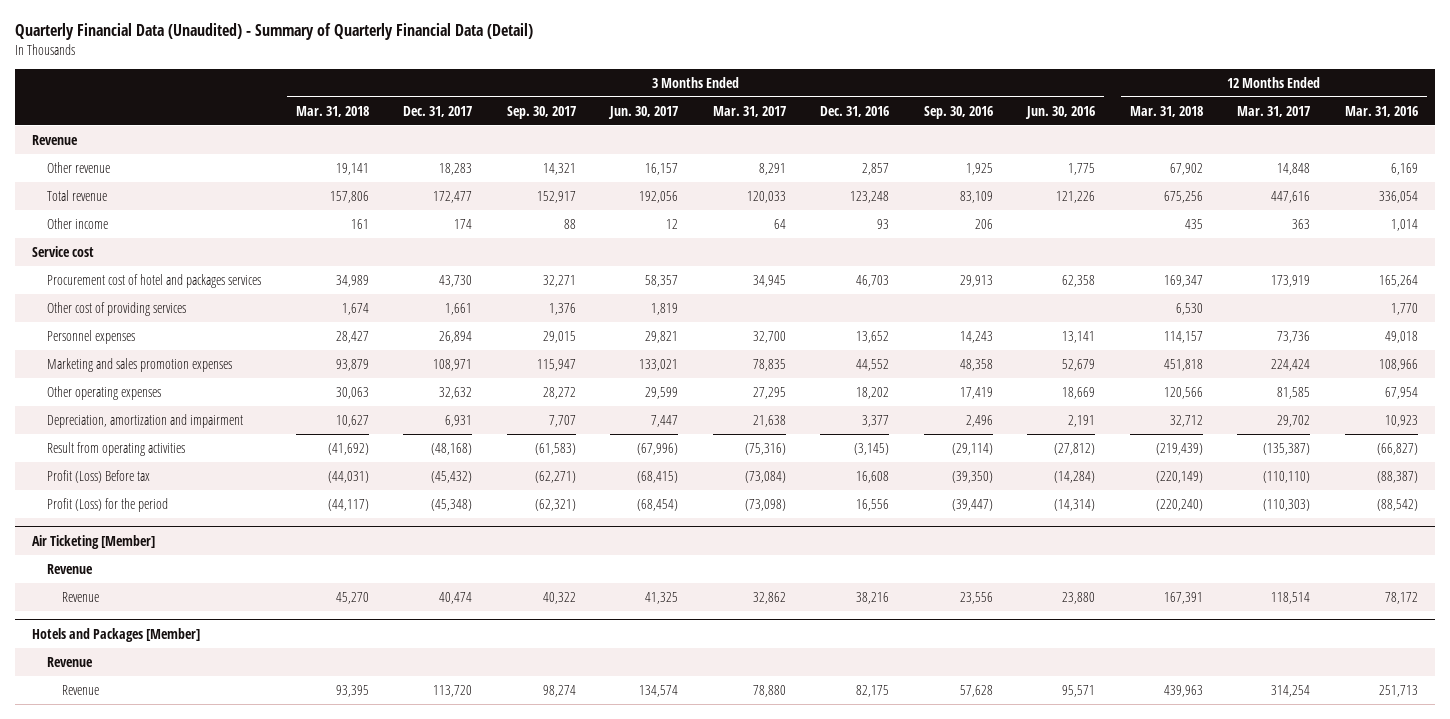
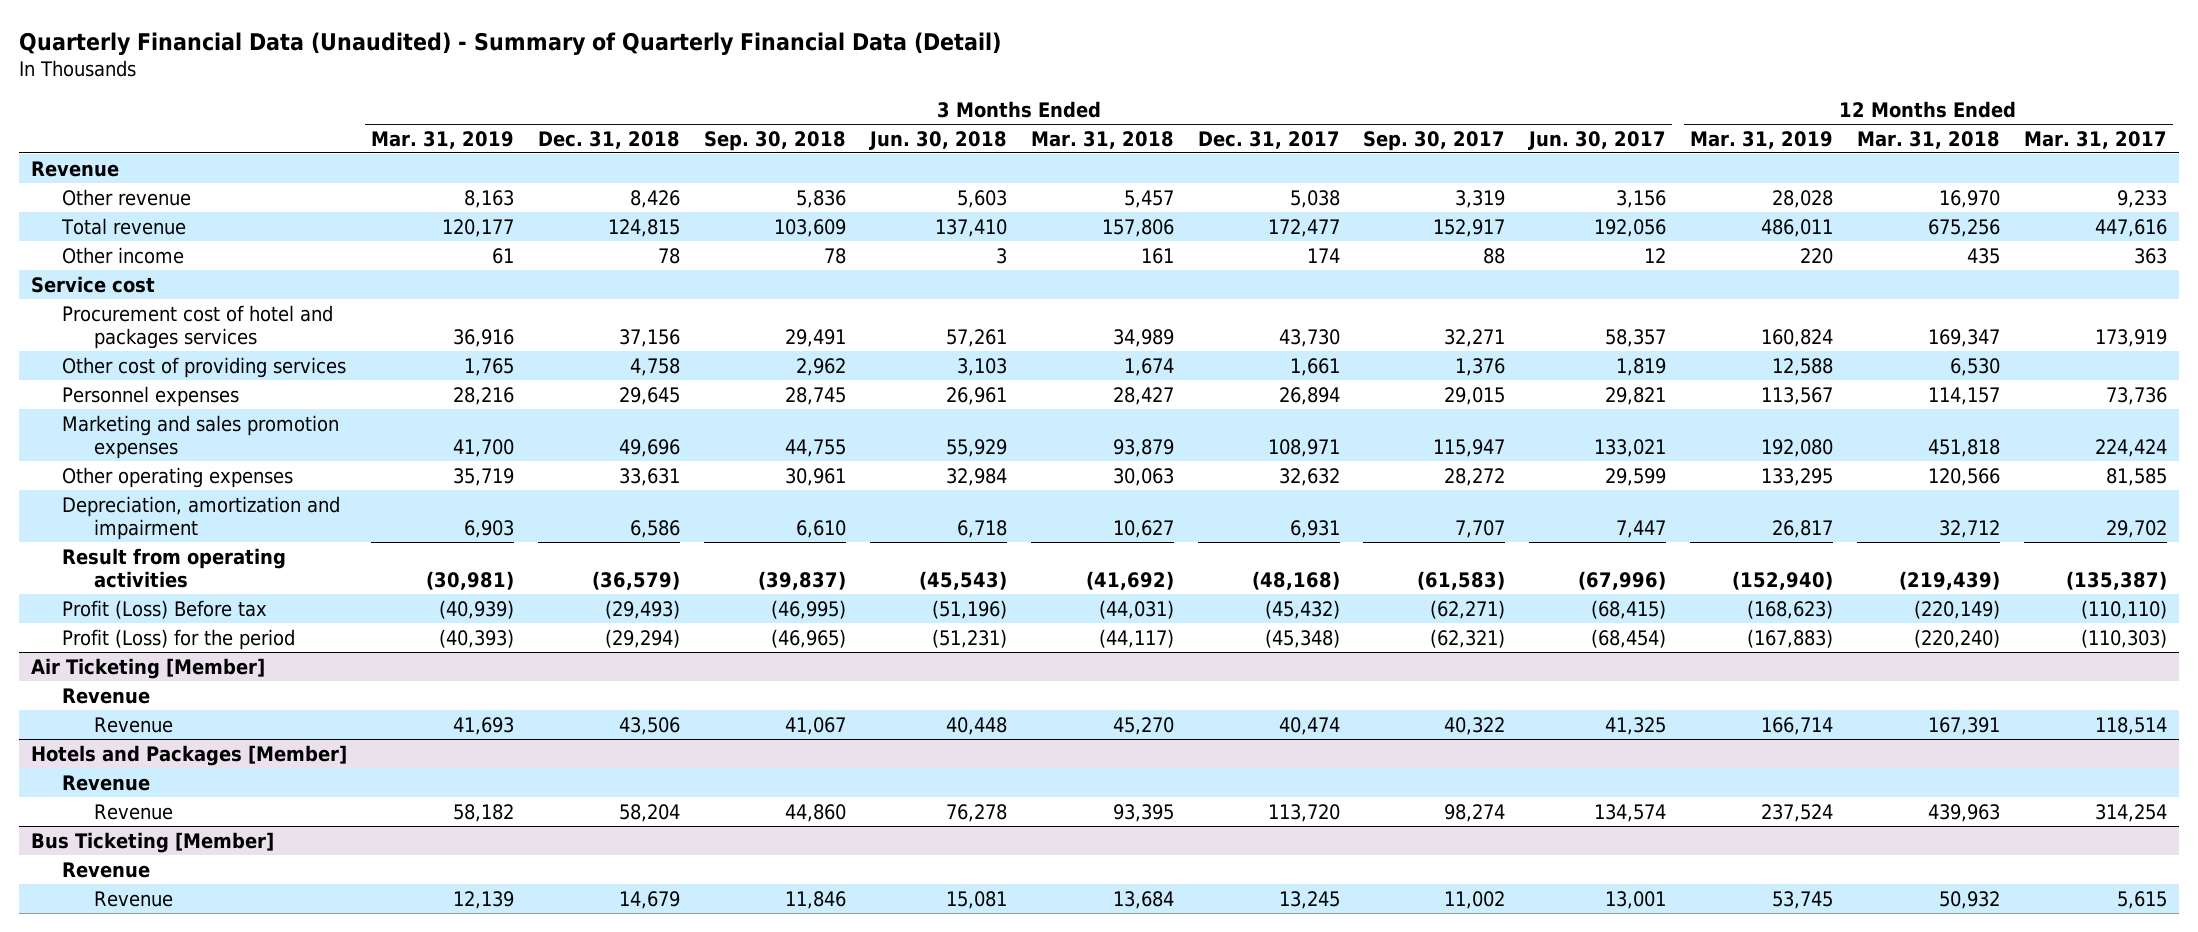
- | 3 Months Ended Mar. 31, 2018 | 3 Months Ended Dec. 31, 2017 | 3 Months Ended Sep. 30, 2017 | 3 Months Ended Jun. 30, 2017 | 3 Months Ended Mar. 31, 2017 | 3 Months Ended Dec. 31, 2016 | 3 Months Ended Sep. 30, 2016 | 3 Months Ended Jun. 30, 2016 | 12 Months Ended Mar. 31, 2018 | 12 Months Ended Mar. 31, 2017 | 12 Months Ended Mar. 31, 2016
+ | 3 Months Ended Mar. 31, 2019 | 3 Months Ended Dec. 31, 2018 | 3 Months Ended Sep. 30, 2018 | 3 Months Ended Jun. 30, 2018 | 3 Months Ended Mar. 31, 2018 | 3 Months Ended Dec. 31, 2017 | 3 Months Ended Sep. 30, 2017 | 3 Months Ended Jun. 30, 2017 | 12 Months Ended Mar. 31, 2019 | 12 Months Ended Mar. 31, 2018 | 12 Months Ended Mar. 31, 2017
- Other revenue | 19,141 | 18,283 | 14,321 | 16,157 | 8,291 | 2,857 | 1,925 | 1,775 | 67,902 | 14,848 | 6,169
+ Other revenue | 8,163 | 8,426 | 5,836 | 5,603 | 5,457 | 5,038 | 3,319 | 3,156 | 28,028 | 16,970 | 9,233
+ Bus Ticketing [Member]
+ Revenue
+ Revenue | 12,139 | 14,679 | 11,846 | 15,081 | 13,684 | 13,245 | 11,002 | 13,001 | 53,745 | 50,932 | 5,615

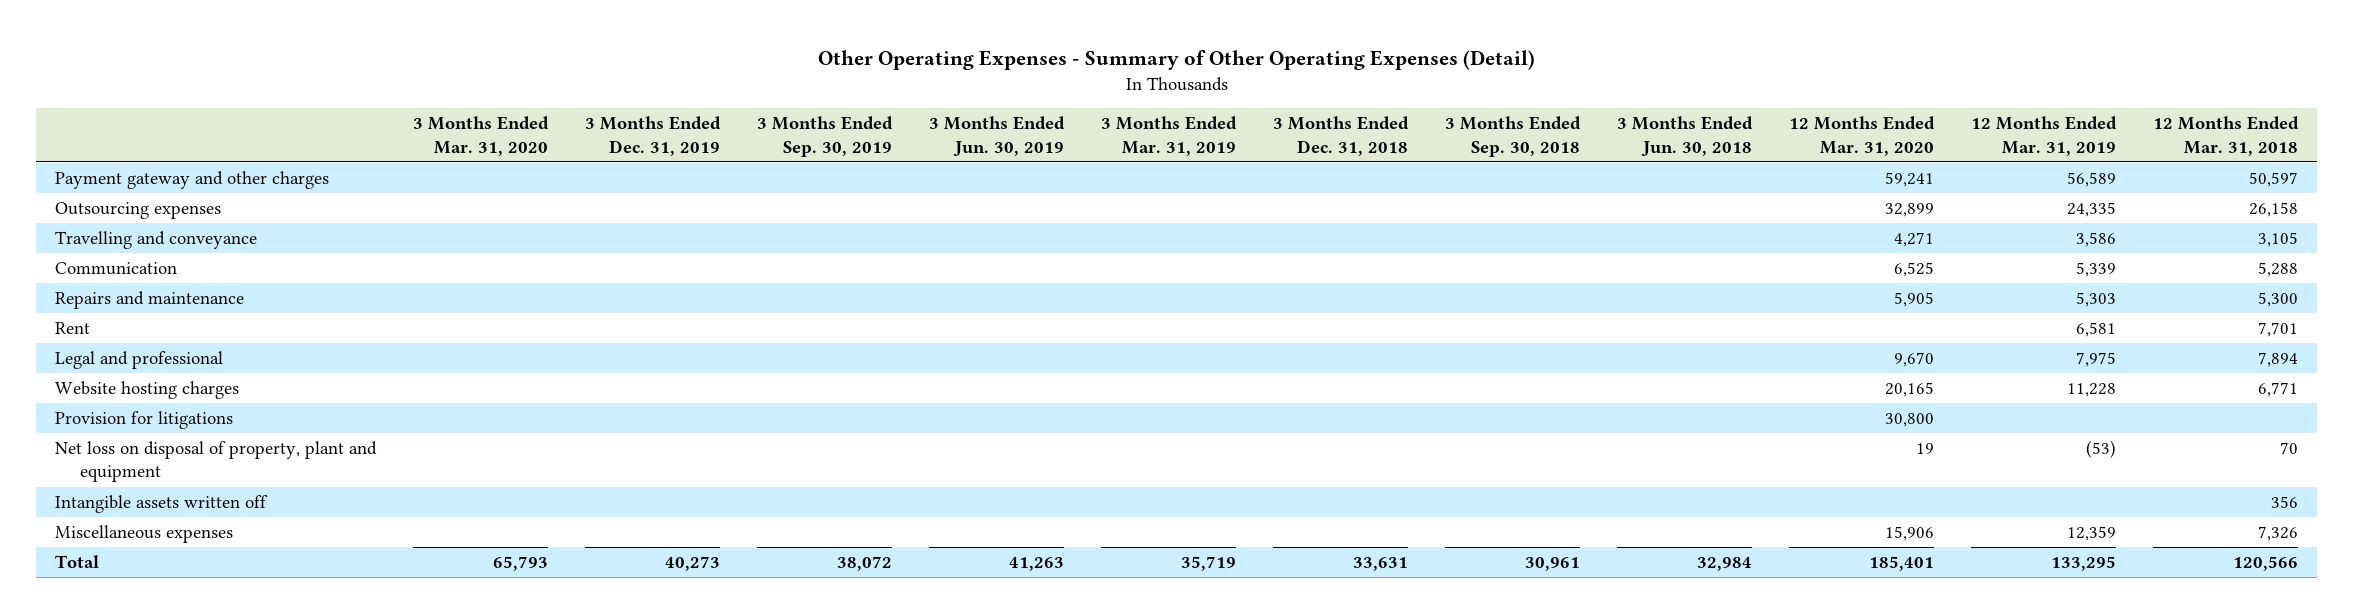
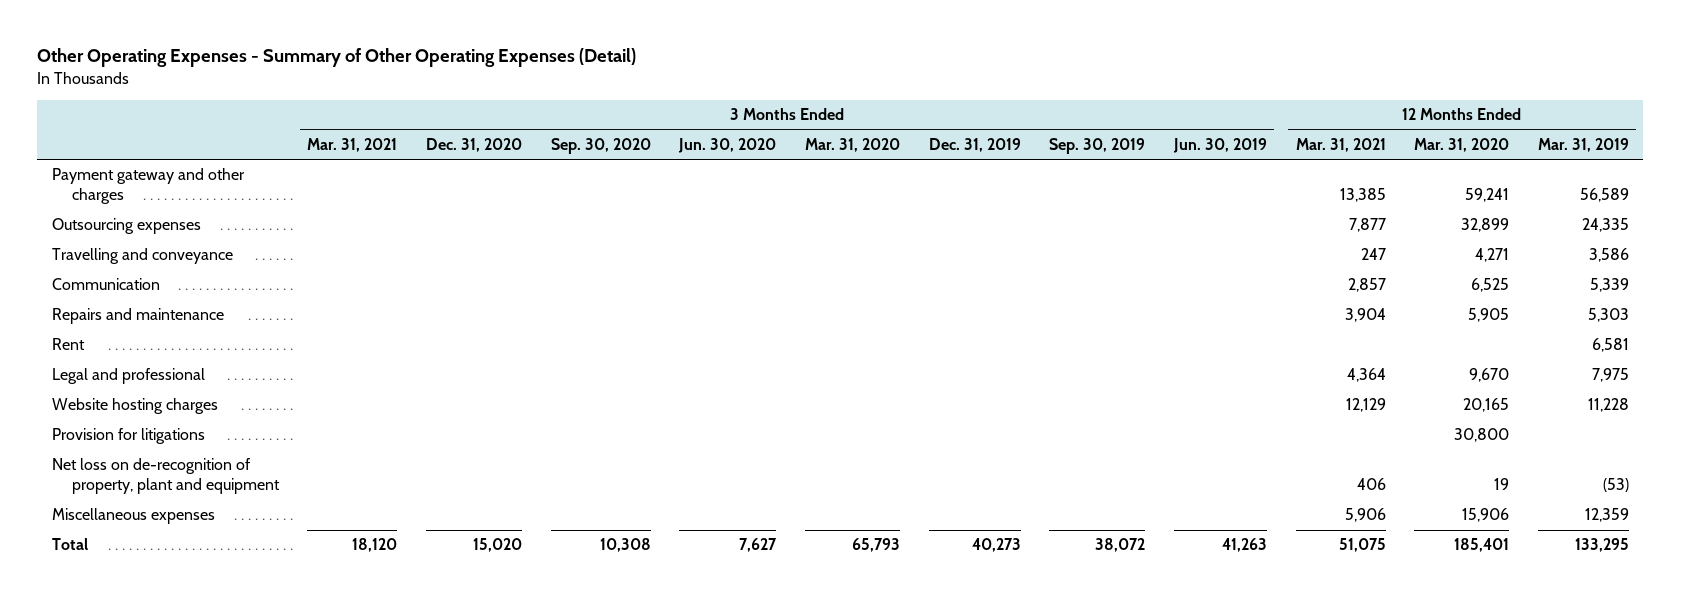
- | 3 Months Ended Mar. 31, 2020 | 3 Months Ended Dec. 31, 2019 | 3 Months Ended Sep. 30, 2019 | 3 Months Ended Jun. 30, 2019 | 3 Months Ended Mar. 31, 2019 | 3 Months Ended Dec. 31, 2018 | 3 Months Ended Sep. 30, 2018 | 3 Months Ended Jun. 30, 2018 | 12 Months Ended Mar. 31, 2020 | 12 Months Ended Mar. 31, 2019 | 12 Months Ended Mar. 31, 2018
+ | 3 Months Ended Mar. 31, 2021 | 3 Months Ended Dec. 31, 2020 | 3 Months Ended Sep. 30, 2020 | 3 Months Ended Jun. 30, 2020 | 3 Months Ended Mar. 31, 2020 | 3 Months Ended Dec. 31, 2019 | 3 Months Ended Sep. 30, 2019 | 3 Months Ended Jun. 30, 2019 | 12 Months Ended Mar. 31, 2021 | 12 Months Ended Mar. 31, 2020 | 12 Months Ended Mar. 31, 2019
- Net loss on disposal of property, plant and equipment | | | | | | | | | 19 | (53) | 70
- Intangible assets written off | | | | | | | | | | | 356
+ Net loss on de-recognition of property, plant and equipment | | | | | | | | | 406 | 19 | (53)

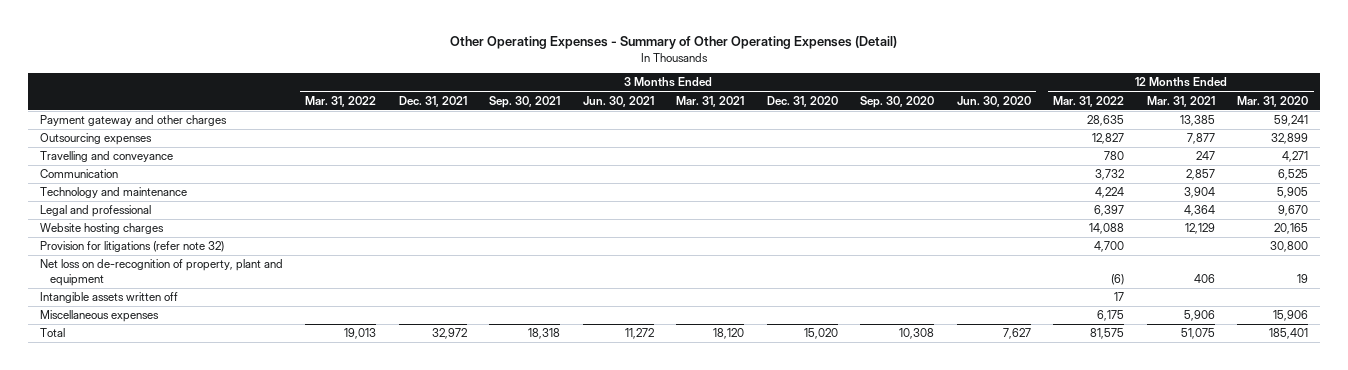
- | 3 Months Ended Mar. 31, 2021 | 3 Months Ended Dec. 31, 2020 | 3 Months Ended Sep. 30, 2020 | 3 Months Ended Jun. 30, 2020 | 3 Months Ended Mar. 31, 2020 | 3 Months Ended Dec. 31, 2019 | 3 Months Ended Sep. 30, 2019 | 3 Months Ended Jun. 30, 2019 | 12 Months Ended Mar. 31, 2021 | 12 Months Ended Mar. 31, 2020 | 12 Months Ended Mar. 31, 2019
+ | 3 Months Ended Mar. 31, 2022 | 3 Months Ended Dec. 31, 2021 | 3 Months Ended Sep. 30, 2021 | 3 Months Ended Jun. 30, 2021 | 3 Months Ended Mar. 31, 2021 | 3 Months Ended Dec. 31, 2020 | 3 Months Ended Sep. 30, 2020 | 3 Months Ended Jun. 30, 2020 | 12 Months Ended Mar. 31, 2022 | 12 Months Ended Mar. 31, 2021 | 12 Months Ended Mar. 31, 2020
- Repairs and maintenance | | | | | | | | | 3,904 | 5,905 | 5,303
- Rent | | | | | | | | | | | 6,581
+ Technology and maintenance | | | | | | | | | 4,224 | 3,904 | 5,905
- Provision for litigations | | | | | | | | | | 30,800 |
+ Provision for litigations (refer note 32) | | | | | | | | | 4,700 | | 30,800
+ Intangible assets written off | | | | | | | | | 17 | |

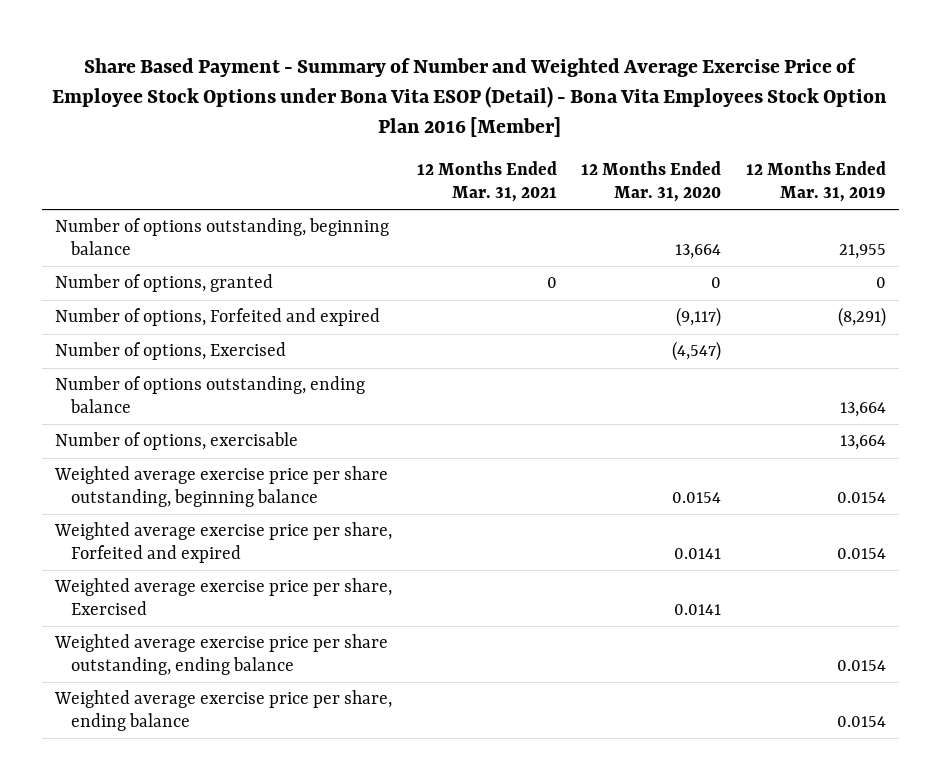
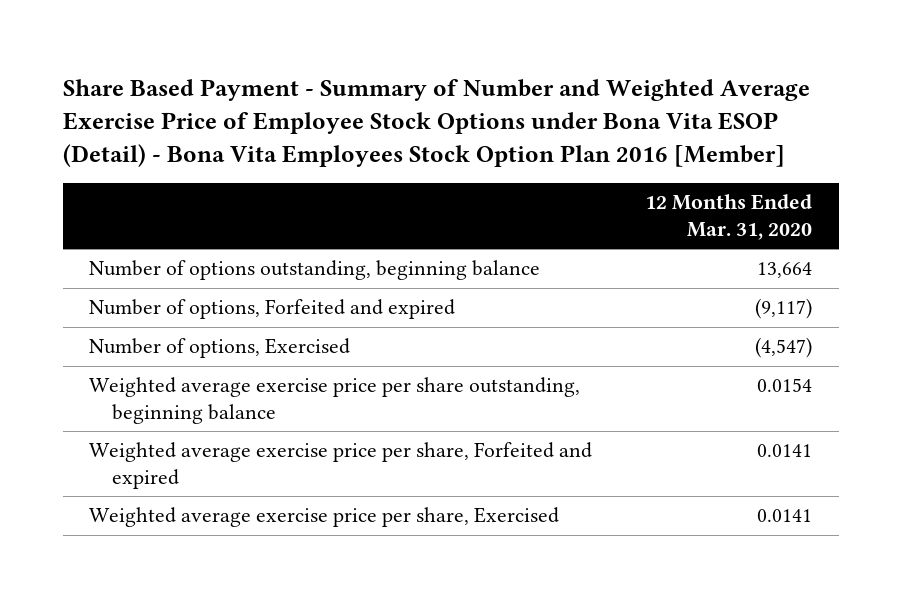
- | 12 Months Ended Mar. 31, 2021 | 12 Months Ended Mar. 31, 2020 | 12 Months Ended Mar. 31, 2019
+ | 12 Months Ended Mar. 31, 2020
- Number of options, granted | 0 | 0 | 0
- Number of options outstanding, ending balance | | | 13,664
- Number of options, exercisable | | | 13,664
- Weighted average exercise price per share outstanding, ending balance | | | 0.0154
- Weighted average exercise price per share, ending balance | | | 0.0154

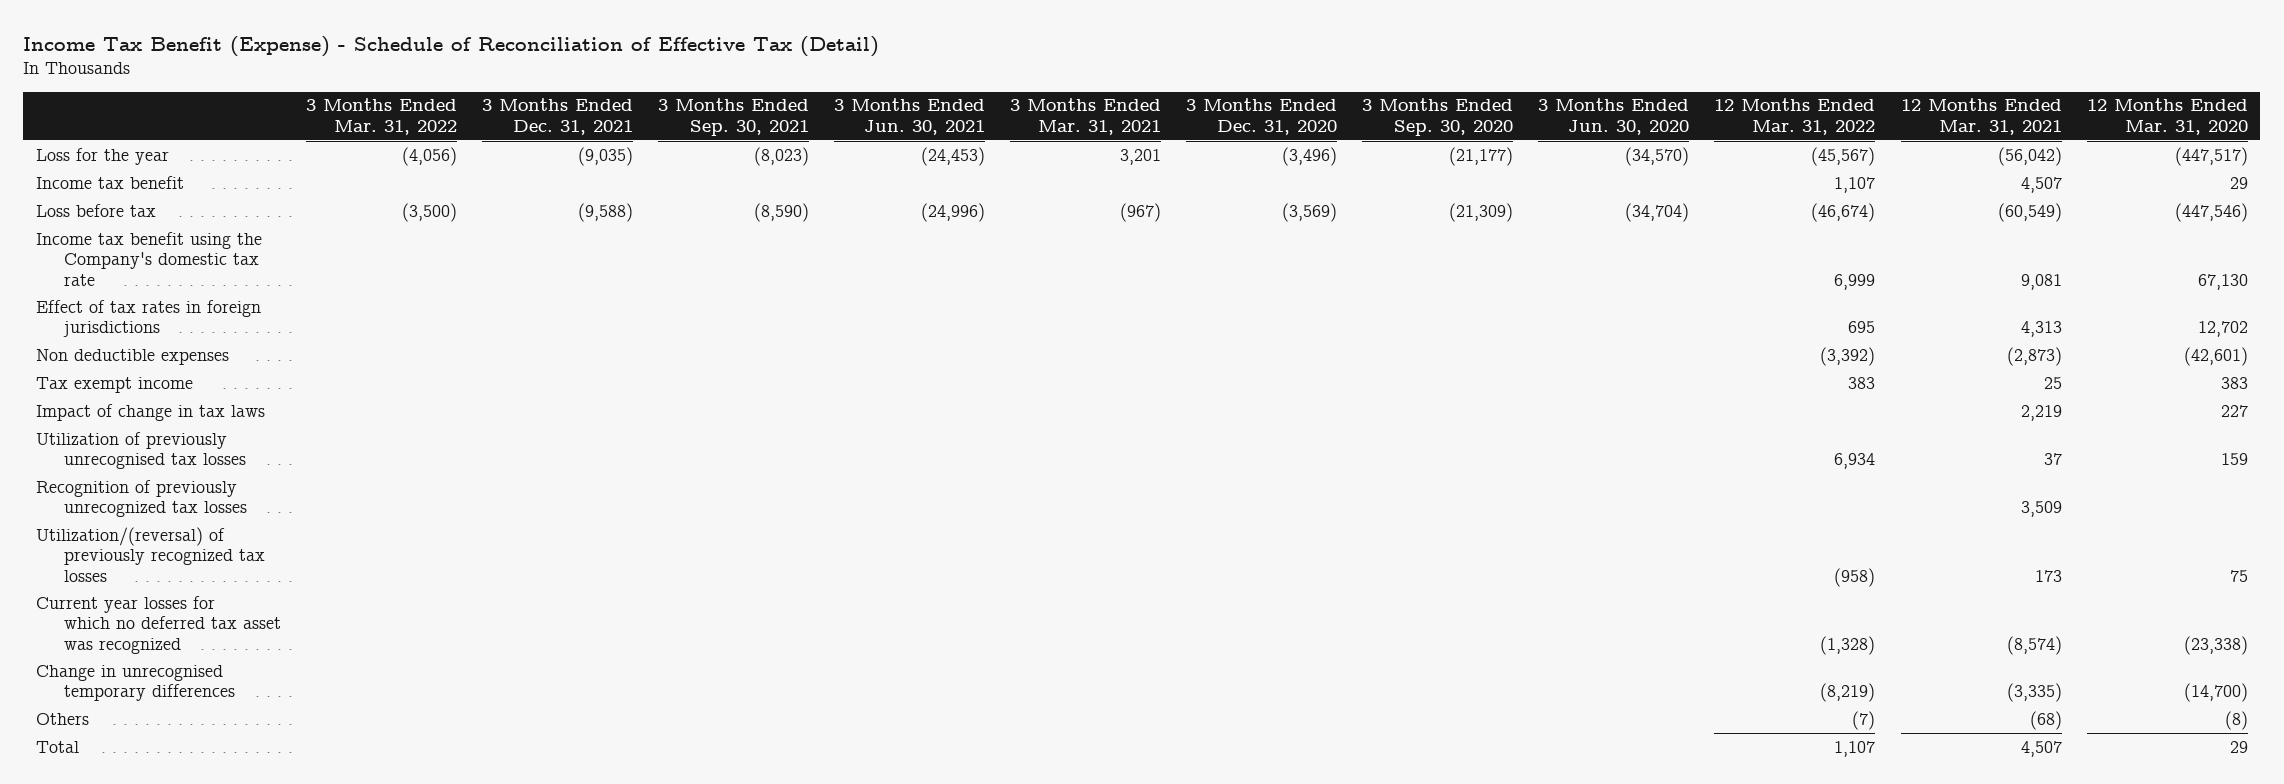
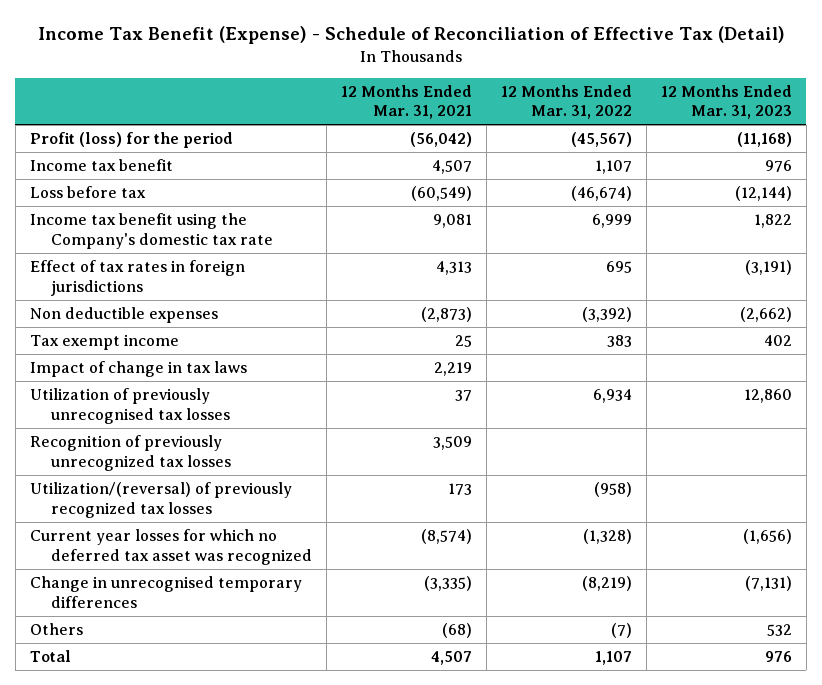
- | 3 Months Ended Mar. 31, 2022 | 3 Months Ended Dec. 31, 2021 | 3 Months Ended Sep. 30, 2021 | 3 Months Ended Jun. 30, 2021 | 3 Months Ended Mar. 31, 2021 | 3 Months Ended Dec. 31, 2020 | 3 Months Ended Sep. 30, 2020 | 3 Months Ended Jun. 30, 2020 | 12 Months Ended Mar. 31, 2022 | 12 Months Ended Mar. 31, 2021 | 12 Months Ended Mar. 31, 2020
+ | 12 Months Ended Mar. 31, 2021 | 12 Months Ended Mar. 31, 2022 | 12 Months Ended Mar. 31, 2023
- Loss for the year | (4,056) | (9,035) | (8,023) | (24,453) | 3,201 | (3,496) | (21,177) | (34,570) | (45,567) | (56,042) | (447,517)
+ Profit (loss) for the period | (56,042) | (45,567) | (11,168)

